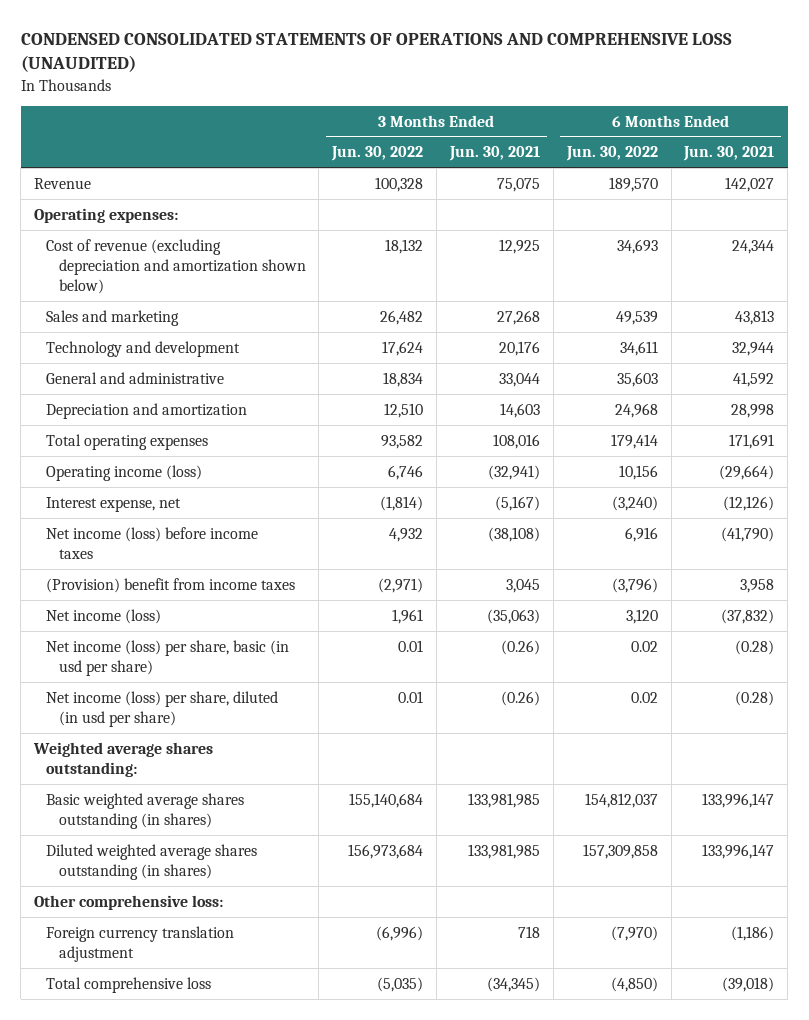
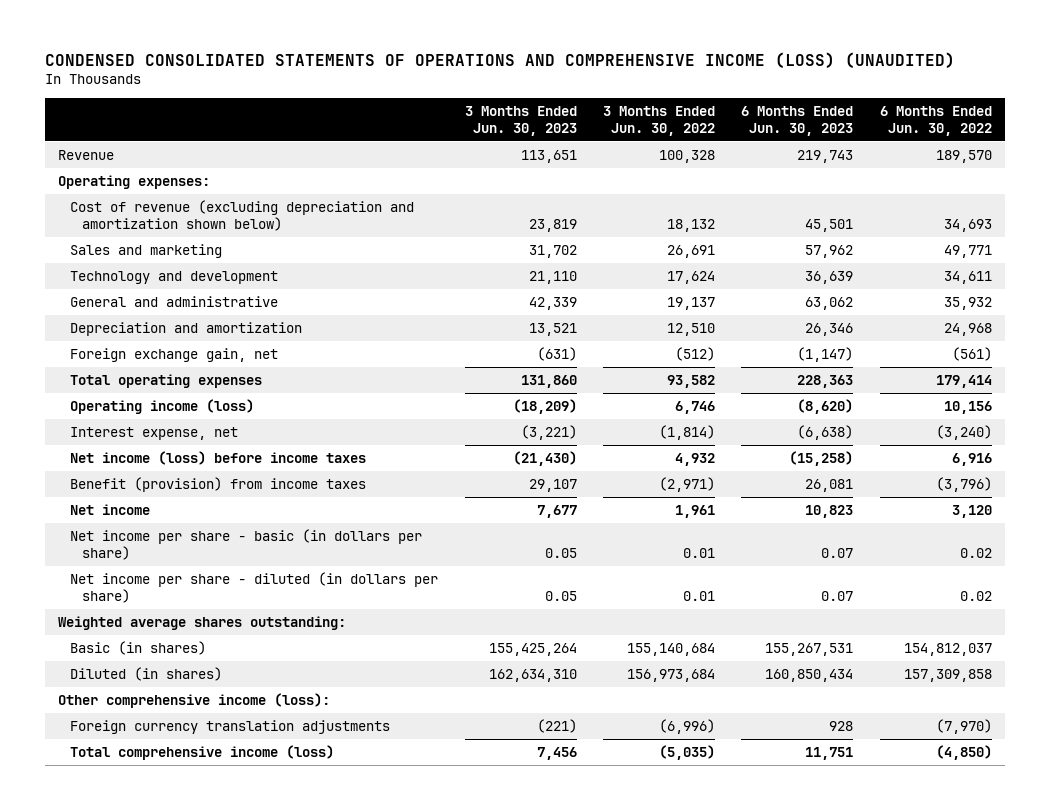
- CONDENSED CONSOLIDATED STATEMENTS OF OPERATIONS AND COMPREHENSIVE LOSS (UNAUDITED)
+ CONDENSED CONSOLIDATED STATEMENTS OF OPERATIONS AND COMPREHENSIVE INCOME (LOSS) (UNAUDITED)
- | 3 Months Ended Jun. 30, 2022 | 3 Months Ended Jun. 30, 2021 | 6 Months Ended Jun. 30, 2022 | 6 Months Ended Jun. 30, 2021
+ | 3 Months Ended Jun. 30, 2023 | 3 Months Ended Jun. 30, 2022 | 6 Months Ended Jun. 30, 2023 | 6 Months Ended Jun. 30, 2022
- Sales and marketing | 26,482 | 27,268 | 49,539 | 43,813
+ Sales and marketing | 31,702 | 26,691 | 57,962 | 49,771
- General and administrative | 18,834 | 33,044 | 35,603 | 41,592
+ General and administrative | 42,339 | 19,137 | 63,062 | 35,932
+ Foreign exchange gain, net | (631) | (512) | (1,147) | (561)
- (Provision) benefit from income taxes | (2,971) | 3,045 | (3,796) | 3,958
- Net income (loss) | 1,961 | (35,063) | 3,120 | (37,832)
- Net income (loss) per share, basic (in usd per share) | 0.01 | (0.26) | 0.02 | (0.28)
- Net income (loss) per share, diluted (in usd per share) | 0.01 | (0.26) | 0.02 | (0.28)
+ Benefit (provision) from income taxes | 29,107 | (2,971) | 26,081 | (3,796)
+ Net income | 7,677 | 1,961 | 10,823 | 3,120
+ Net income per share - basic (in dollars per share) | 0.05 | 0.01 | 0.07 | 0.02
+ Net income per share - diluted (in dollars per share) | 0.05 | 0.01 | 0.07 | 0.02
- Basic weighted average shares outstanding (in shares) | 155,140,684 | 133,981,985 | 154,812,037 | 133,996,147
- Diluted weighted average shares outstanding (in shares) | 156,973,684 | 133,981,985 | 157,309,858 | 133,996,147
- Other comprehensive loss:
- Foreign currency translation adjustment | (6,996) | 718 | (7,970) | (1,186)
- Total comprehensive loss | (5,035) | (34,345) | (4,850) | (39,018)
+ Basic (in shares) | 155,425,264 | 155,140,684 | 155,267,531 | 154,812,037
+ Diluted (in shares) | 162,634,310 | 156,973,684 | 160,850,434 | 157,309,858
+ Other comprehensive income (loss):
+ Foreign currency translation adjustments | (221) | (6,996) | 928 | (7,970)
+ Total comprehensive income (loss) | 7,456 | (5,035) | 11,751 | (4,850)

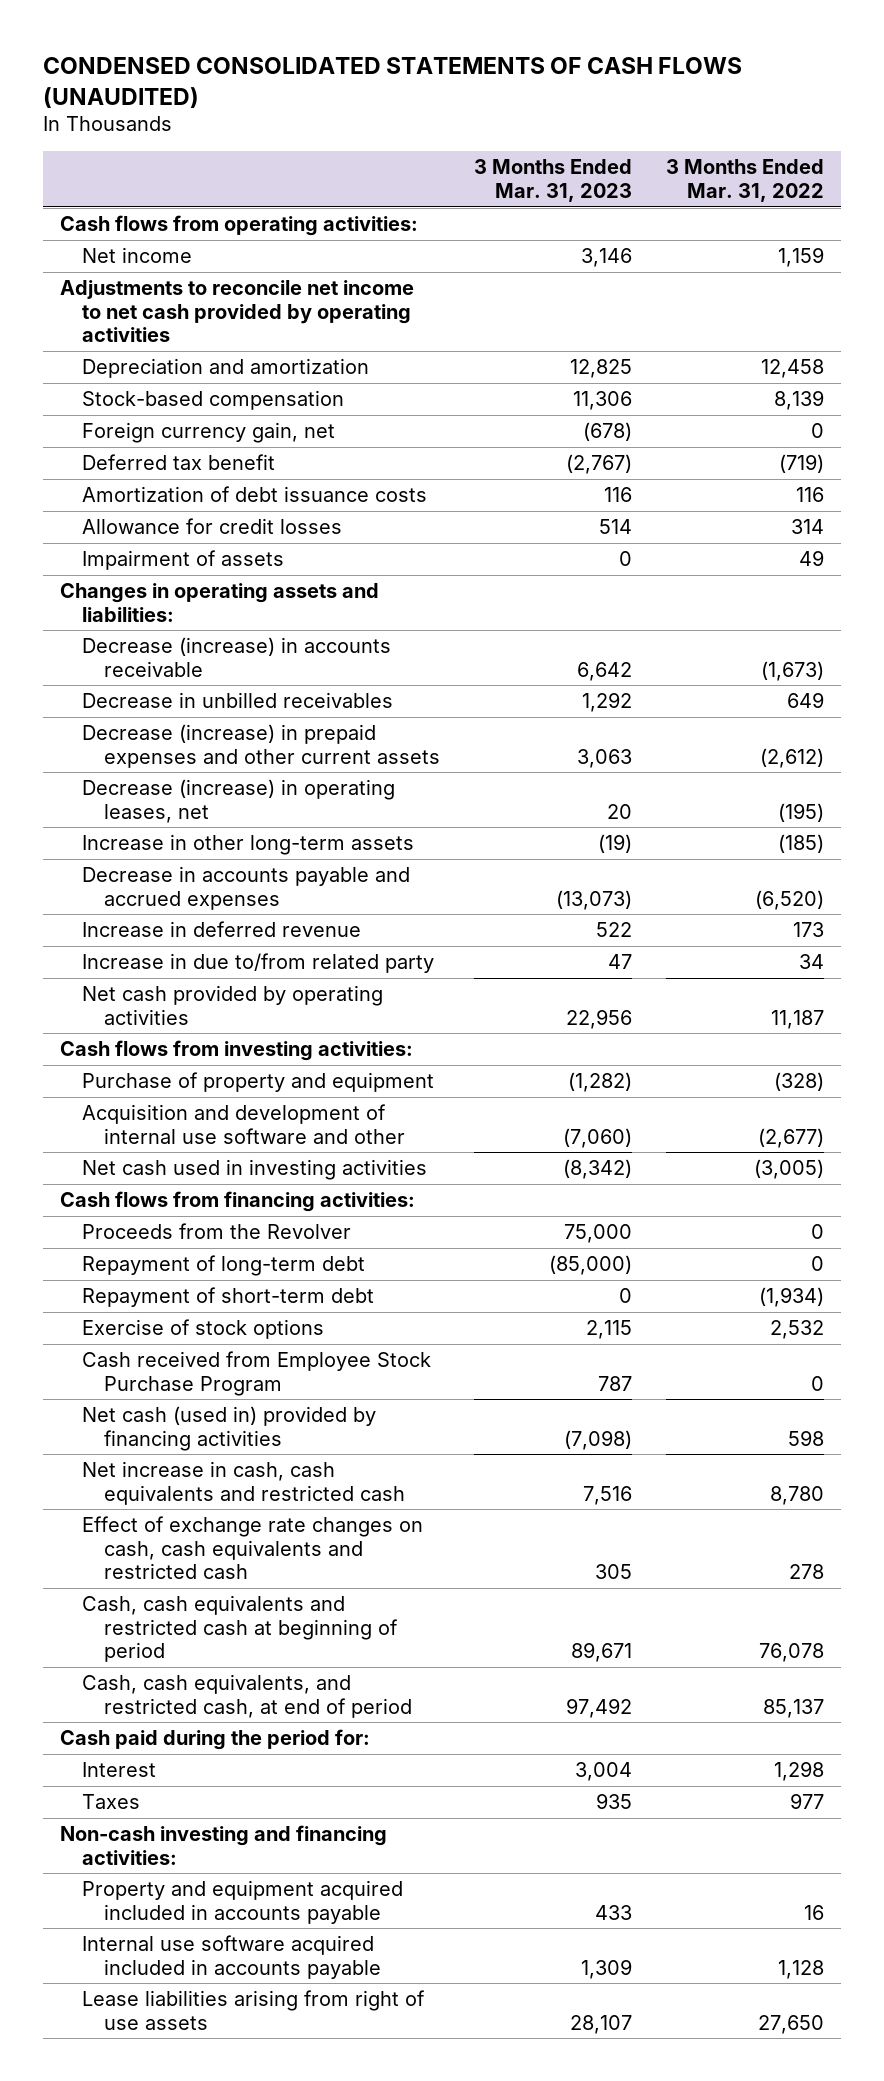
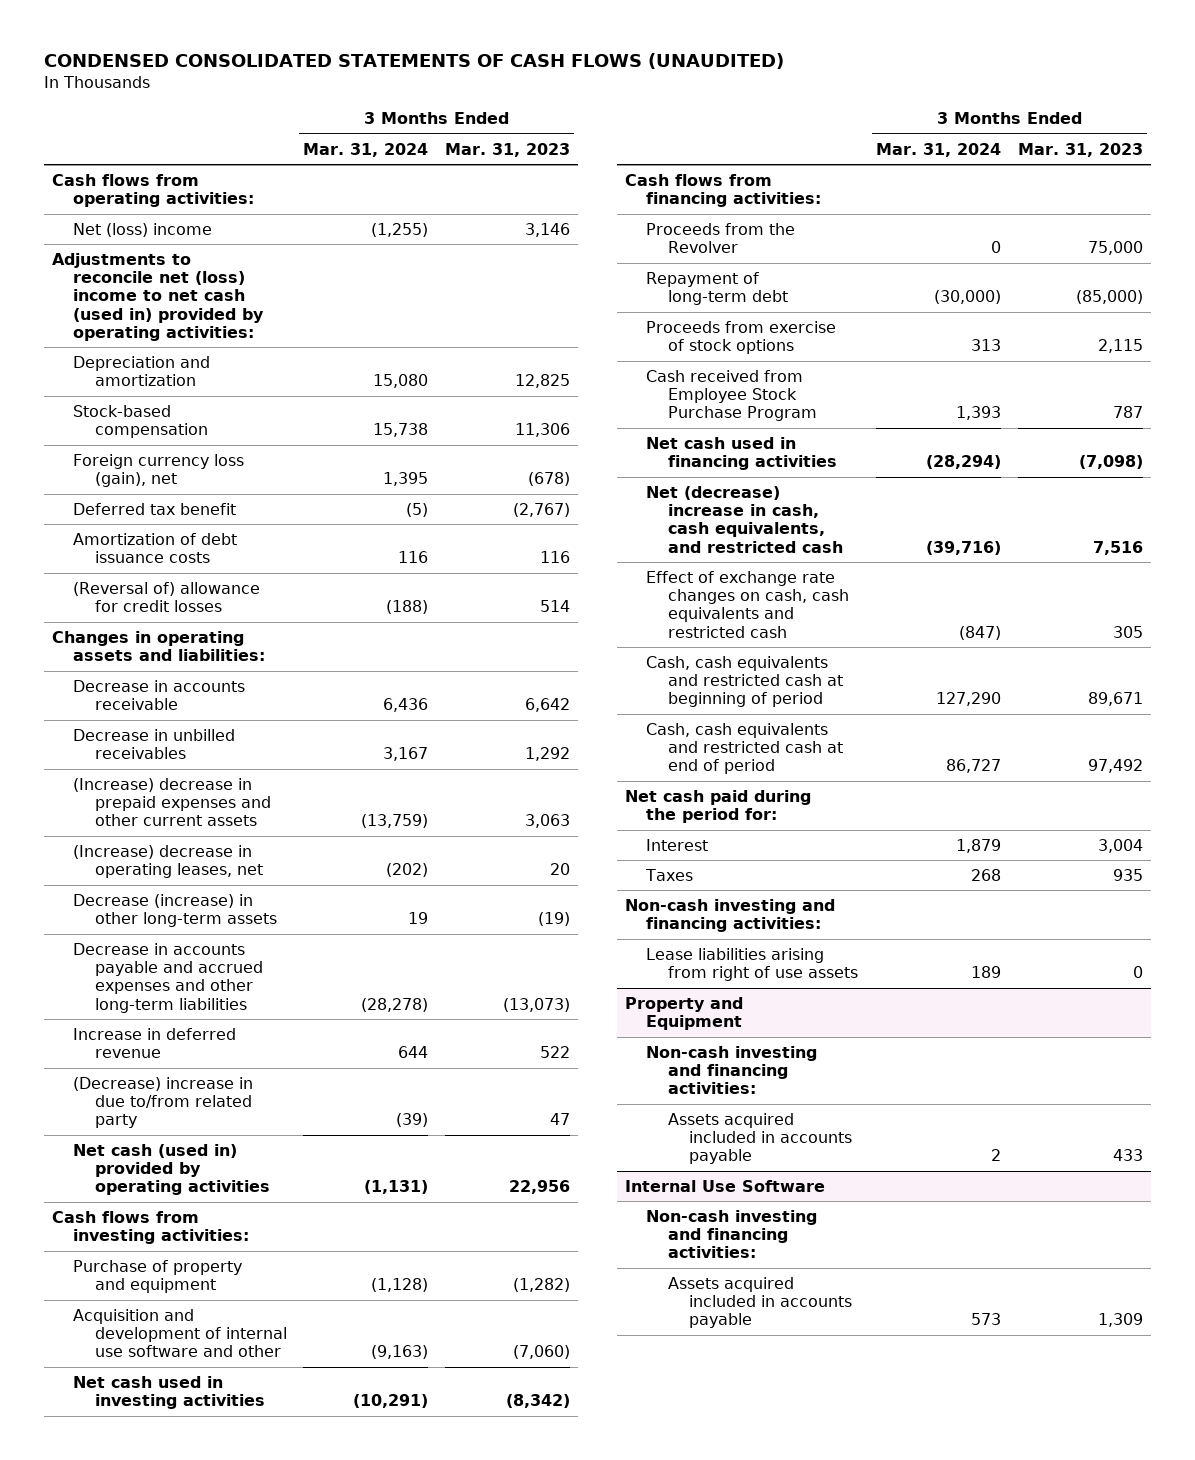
- | 3 Months Ended Mar. 31, 2023 | 3 Months Ended Mar. 31, 2022
+ | 3 Months Ended Mar. 31, 2024 | 3 Months Ended Mar. 31, 2023
- Net income | 3,146 | 1,159
- Adjustments to reconcile net income to net cash provided by operating activities
+ Net (loss) income | (1,255) | 3,146
+ Adjustments to reconcile net (loss) income to net cash (used in) provided by operating activities:
- Foreign currency gain, net | (678) | 0
+ Foreign currency loss (gain), net | 1,395 | (678)
- Allowance for credit losses | 514 | 314
- Impairment of assets | 0 | 49
+ (Reversal of) allowance for credit losses | (188) | 514
- Decrease (increase) in accounts receivable | 6,642 | (1,673)
+ Decrease in accounts receivable | 6,436 | 6,642
- Decrease (increase) in prepaid expenses and other current assets | 3,063 | (2,612)
- Decrease (increase) in operating leases, net | 20 | (195)
- Increase in other long-term assets | (19) | (185)
- Decrease in accounts payable and accrued expenses | (13,073) | (6,520)
+ (Increase) decrease in prepaid expenses and other current assets | (13,759) | 3,063
+ (Increase) decrease in operating leases, net | (202) | 20
+ Decrease (increase) in other long-term assets | 19 | (19)
+ Decrease in accounts payable and accrued expenses and other long-term liabilities | (28,278) | (13,073)
- Increase in due to/from related party | 47 | 34
- Net cash provided by operating activities | 22,956 | 11,187
+ (Decrease) increase in due to/from related party | (39) | 47
+ Net cash (used in) provided by operating activities | (1,131) | 22,956
- Repayment of short-term debt | 0 | (1,934)
- Exercise of stock options | 2,115 | 2,532
+ Proceeds from exercise of stock options | 313 | 2,115
- Net cash (used in) provided by financing activities | (7,098) | 598
- Net increase in cash, cash equivalents and restricted cash | 7,516 | 8,780
+ Net cash used in financing activities | (28,294) | (7,098)
+ Net (decrease) increase in cash, cash equivalents, and restricted cash | (39,716) | 7,516
- Cash, cash equivalents, and restricted cash, at end of period | 97,492 | 85,137
- Cash paid during the period for:
+ Cash, cash equivalents and restricted cash at end of period | 86,727 | 97,492
+ Net cash paid during the period for:
- Property and equipment acquired included in accounts payable | 433 | 16
- Internal use software acquired included in accounts payable | 1,309 | 1,128
- Lease liabilities arising from right of use assets | 28,107 | 27,650
+ Lease liabilities arising from right of use assets | 189 | 0
+ Property and Equipment
+ Non-cash investing and financing activities:
+ Assets acquired included in accounts payable | 2 | 433
+ Internal Use Software
+ Non-cash investing and financing activities:
+ Assets acquired included in accounts payable | 573 | 1,309

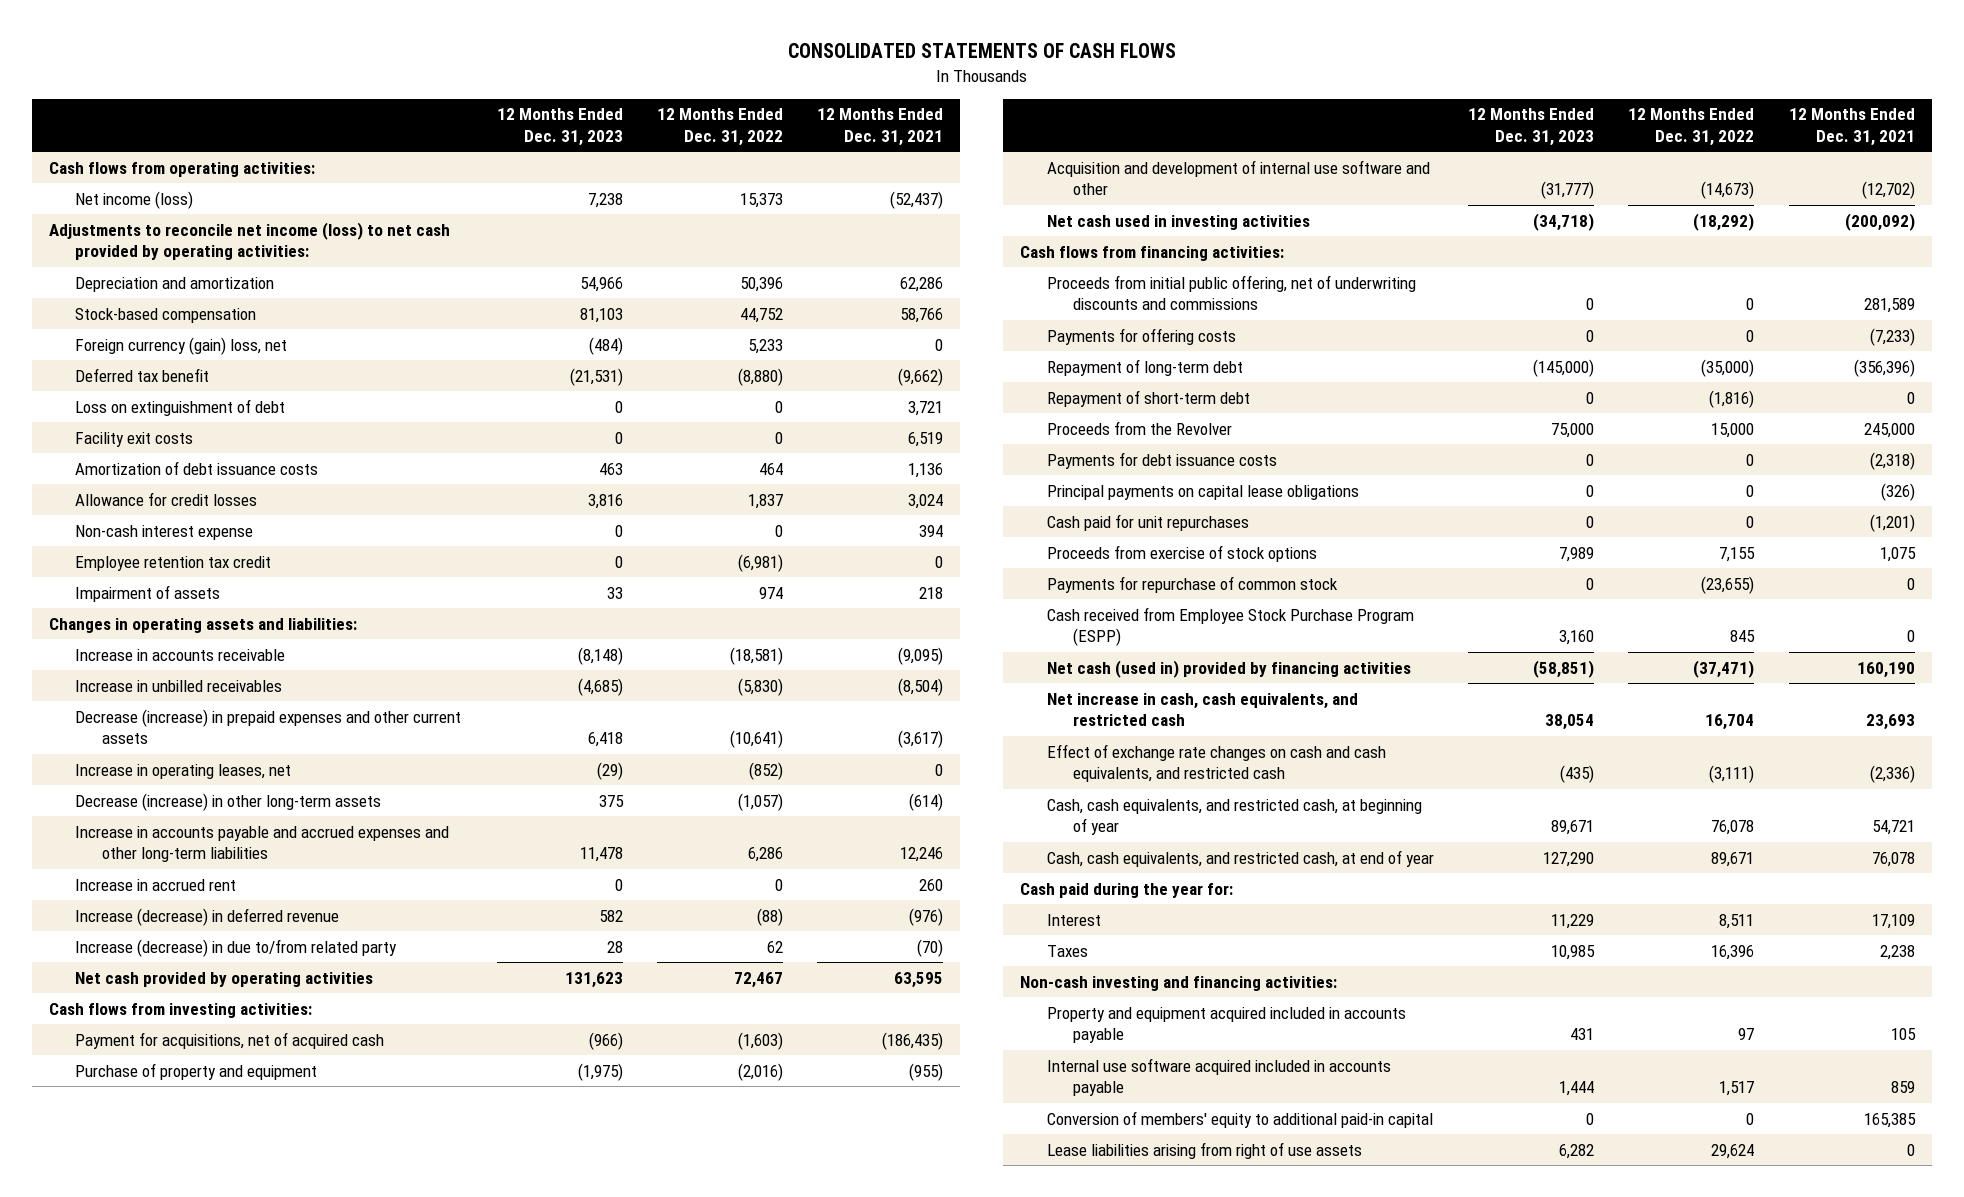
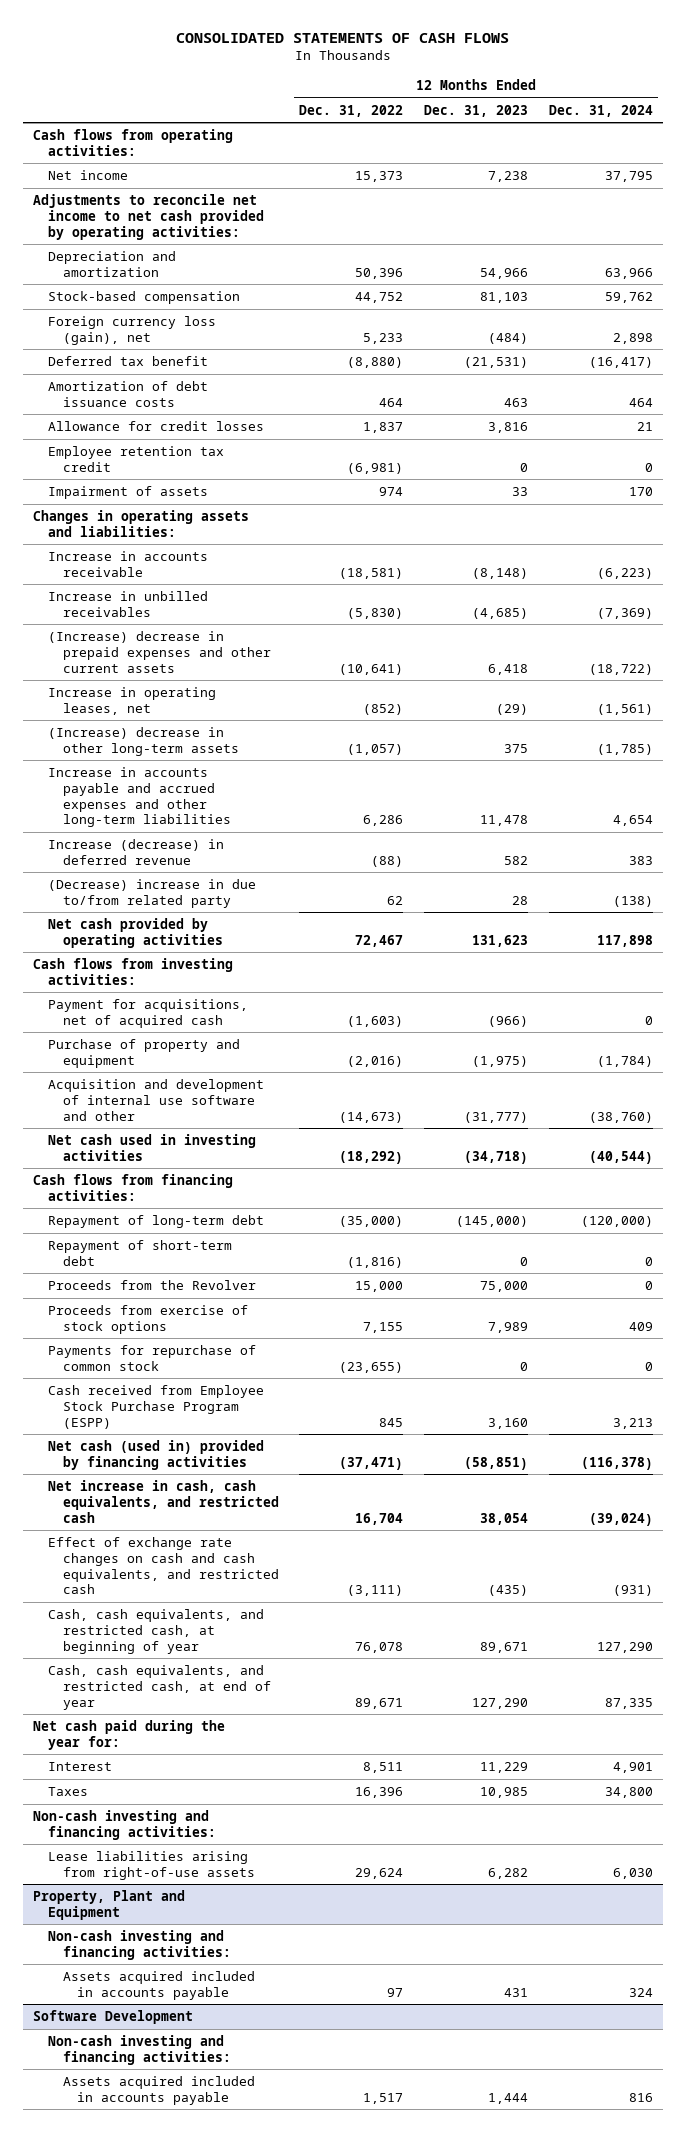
- | 12 Months Ended Dec. 31, 2023 | 12 Months Ended Dec. 31, 2022 | 12 Months Ended Dec. 31, 2021
+ | 12 Months Ended Dec. 31, 2022 | 12 Months Ended Dec. 31, 2023 | 12 Months Ended Dec. 31, 2024
- Net income (loss) | 7,238 | 15,373 | (52,437)
- Adjustments to reconcile net income (loss) to net cash provided by operating activities:
+ Net income | 15,373 | 7,238 | 37,795
+ Adjustments to reconcile net income to net cash provided by operating activities:
- Foreign currency (gain) loss, net | (484) | 5,233 | 0
+ Foreign currency loss (gain), net | 5,233 | (484) | 2,898
- Loss on extinguishment of debt | 0 | 0 | 3,721
- Facility exit costs | 0 | 0 | 6,519
- Non-cash interest expense | 0 | 0 | 394
- Decrease (increase) in prepaid expenses and other current assets | 6,418 | (10,641) | (3,617)
+ (Increase) decrease in prepaid expenses and other current assets | (10,641) | 6,418 | (18,722)
- Decrease (increase) in other long-term assets | 375 | (1,057) | (614)
+ (Increase) decrease in other long-term assets | (1,057) | 375 | (1,785)
- Increase in accrued rent | 0 | 0 | 260
- Increase (decrease) in due to/from related party | 28 | 62 | (70)
+ (Decrease) increase in due to/from related party | 62 | 28 | (138)
- Proceeds from initial public offering, net of underwriting discounts and commissions | 0 | 0 | 281,589
- Payments for offering costs | 0 | 0 | (7,233)
- Payments for debt issuance costs | 0 | 0 | (2,318)
- Principal payments on capital lease obligations | 0 | 0 | (326)
- Cash paid for unit repurchases | 0 | 0 | (1,201)
- Cash paid during the year for:
+ Net cash paid during the year for:
- Property and equipment acquired included in accounts payable | 431 | 97 | 105
- Internal use software acquired included in accounts payable | 1,444 | 1,517 | 859
- Conversion of members' equity to additional paid-in capital | 0 | 0 | 165,385
- Lease liabilities arising from right of use assets | 6,282 | 29,624 | 0
+ Lease liabilities arising from right-of-use assets | 29,624 | 6,282 | 6,030
+ Property, Plant and Equipment
+ Non-cash investing and financing activities:
+ Assets acquired included in accounts payable | 97 | 431 | 324
+ Software Development
+ Non-cash investing and financing activities:
+ Assets acquired included in accounts payable | 1,517 | 1,444 | 816

